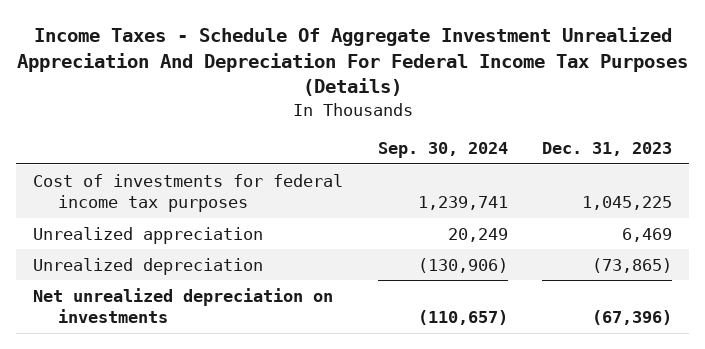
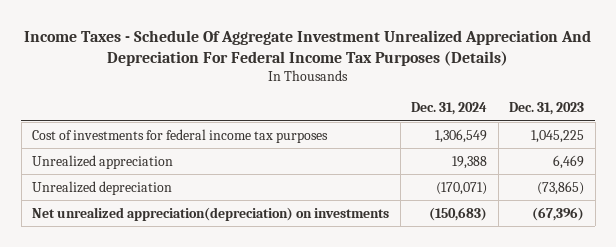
- | Sep. 30, 2024 | Dec. 31, 2023
+ | Dec. 31, 2024 | Dec. 31, 2023
- Net unrealized depreciation on investments | (110,657) | (67,396)
+ Net unrealized appreciation(depreciation) on investments | (150,683) | (67,396)

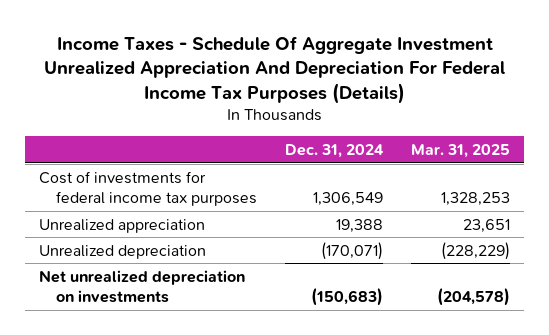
- | Dec. 31, 2024 | Dec. 31, 2023
+ | Dec. 31, 2024 | Mar. 31, 2025
- Net unrealized appreciation(depreciation) on investments | (150,683) | (67,396)
+ Net unrealized depreciation on investments | (150,683) | (204,578)

